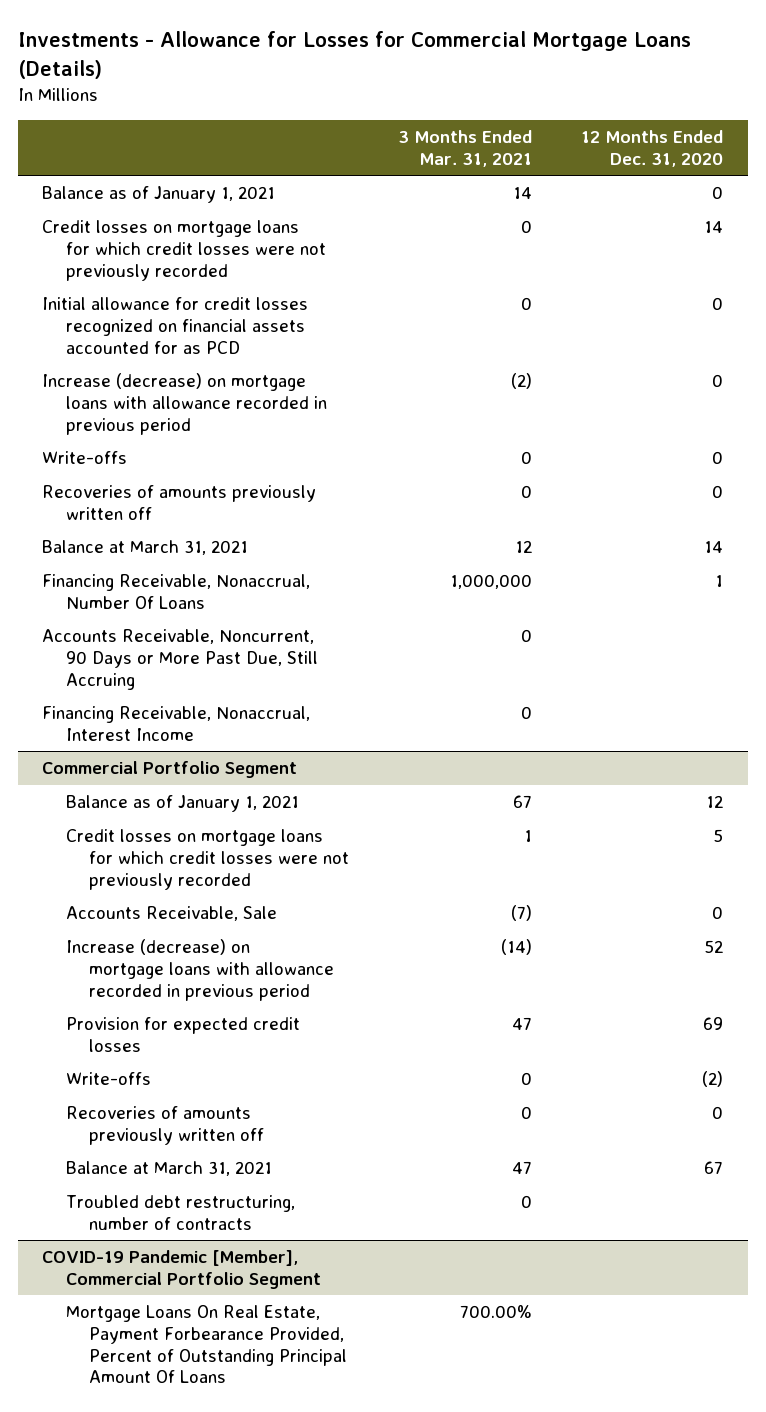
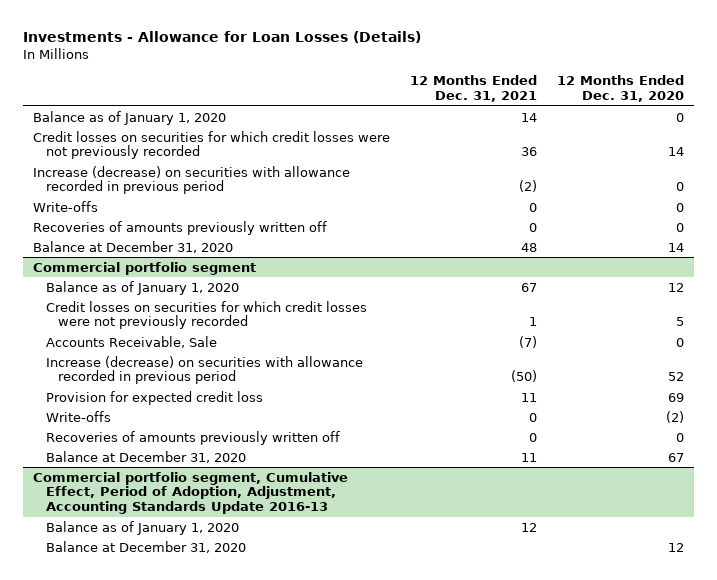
- Investments - Allowance for Losses for Commercial Mortgage Loans (Details)
+ Investments - Allowance for Loan Losses (Details)
- | 3 Months Ended Mar. 31, 2021 | 12 Months Ended Dec. 31, 2020
+ | 12 Months Ended Dec. 31, 2021 | 12 Months Ended Dec. 31, 2020
- Balance as of January 1, 2021 | 14 | 0
- Credit losses on mortgage loans for which credit losses were not previously recorded | 0 | 14
- Initial allowance for credit losses recognized on financial assets accounted for as PCD | 0 | 0
- Increase (decrease) on mortgage loans with allowance recorded in previous period | (2) | 0
+ Balance as of January 1, 2020 | 14 | 0
+ Credit losses on securities for which credit losses were not previously recorded | 36 | 14
+ Increase (decrease) on securities with allowance recorded in previous period | (2) | 0
- Balance at March 31, 2021 | 12 | 14
- Financing Receivable, Nonaccrual, Number Of Loans | 1,000,000 | 1
- Accounts Receivable, Noncurrent, 90 Days or More Past Due, Still Accruing | 0 |
- Financing Receivable, Nonaccrual, Interest Income | 0 |
- Commercial Portfolio Segment
- Balance as of January 1, 2021 | 67 | 12
- Credit losses on mortgage loans for which credit losses were not previously recorded | 1 | 5
+ Balance at December 31, 2020 | 48 | 14
+ Commercial portfolio segment
+ Balance as of January 1, 2020 | 67 | 12
+ Credit losses on securities for which credit losses were not previously recorded | 1 | 5
- Increase (decrease) on mortgage loans with allowance recorded in previous period | (14) | 52
- Provision for expected credit losses | 47 | 69
+ Increase (decrease) on securities with allowance recorded in previous period | (50) | 52
+ Provision for expected credit loss | 11 | 69
- Balance at March 31, 2021 | 47 | 67
- Troubled debt restructuring, number of contracts | 0 |
- COVID-19 Pandemic [Member], Commercial Portfolio Segment
- Mortgage Loans On Real Estate, Payment Forbearance Provided, Percent of Outstanding Principal Amount Of Loans | 700.00% |
+ Balance at December 31, 2020 | 11 | 67
+ Commercial portfolio segment, Cumulative Effect, Period of Adoption, Adjustment, Accounting Standards Update 2016-13
+ Balance as of January 1, 2020 | 12 |
+ Balance at December 31, 2020 | | 12

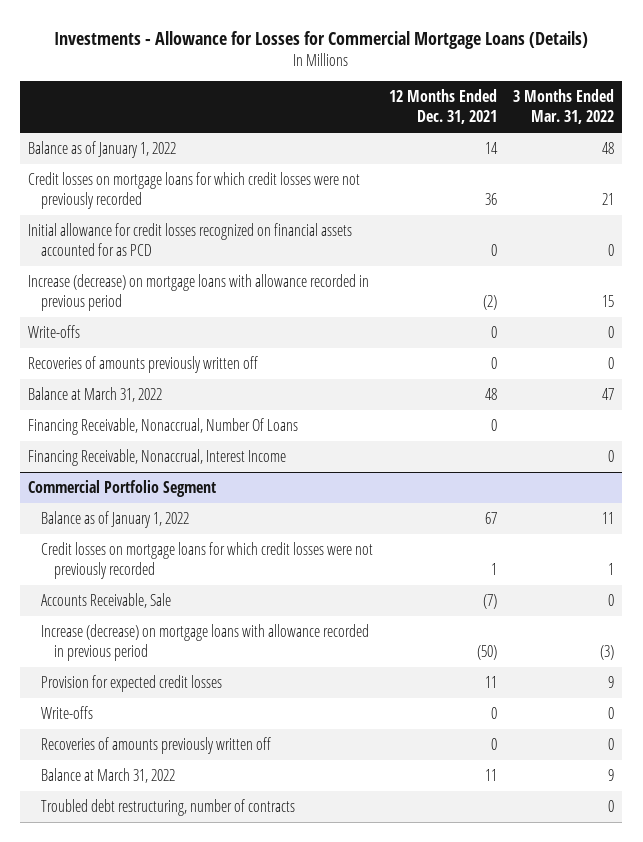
- Investments - Allowance for Loan Losses (Details)
+ Investments - Allowance for Losses for Commercial Mortgage Loans (Details)
- | 12 Months Ended Dec. 31, 2021 | 12 Months Ended Dec. 31, 2020
+ | 12 Months Ended Dec. 31, 2021 | 3 Months Ended Mar. 31, 2022
- Balance as of January 1, 2020 | 14 | 0
- Credit losses on securities for which credit losses were not previously recorded | 36 | 14
- Increase (decrease) on securities with allowance recorded in previous period | (2) | 0
+ Balance as of January 1, 2022 | 14 | 48
+ Credit losses on mortgage loans for which credit losses were not previously recorded | 36 | 21
+ Initial allowance for credit losses recognized on financial assets accounted for as PCD | 0 | 0
+ Increase (decrease) on mortgage loans with allowance recorded in previous period | (2) | 15
- Balance at December 31, 2020 | 48 | 14
- Commercial portfolio segment
- Balance as of January 1, 2020 | 67 | 12
- Credit losses on securities for which credit losses were not previously recorded | 1 | 5
+ Balance at March 31, 2022 | 48 | 47
+ Financing Receivable, Nonaccrual, Number Of Loans | 0 |
+ Financing Receivable, Nonaccrual, Interest Income | | 0
+ Commercial Portfolio Segment
+ Balance as of January 1, 2022 | 67 | 11
+ Credit losses on mortgage loans for which credit losses were not previously recorded | 1 | 1
- Increase (decrease) on securities with allowance recorded in previous period | (50) | 52
- Provision for expected credit loss | 11 | 69
+ Increase (decrease) on mortgage loans with allowance recorded in previous period | (50) | (3)
+ Provision for expected credit losses | 11 | 9
- Balance at December 31, 2020 | 11 | 67
- Commercial portfolio segment, Cumulative Effect, Period of Adoption, Adjustment, Accounting Standards Update 2016-13
- Balance as of January 1, 2020 | 12 |
- Balance at December 31, 2020 | | 12
+ Balance at March 31, 2022 | 11 | 9
+ Troubled debt restructuring, number of contracts | | 0

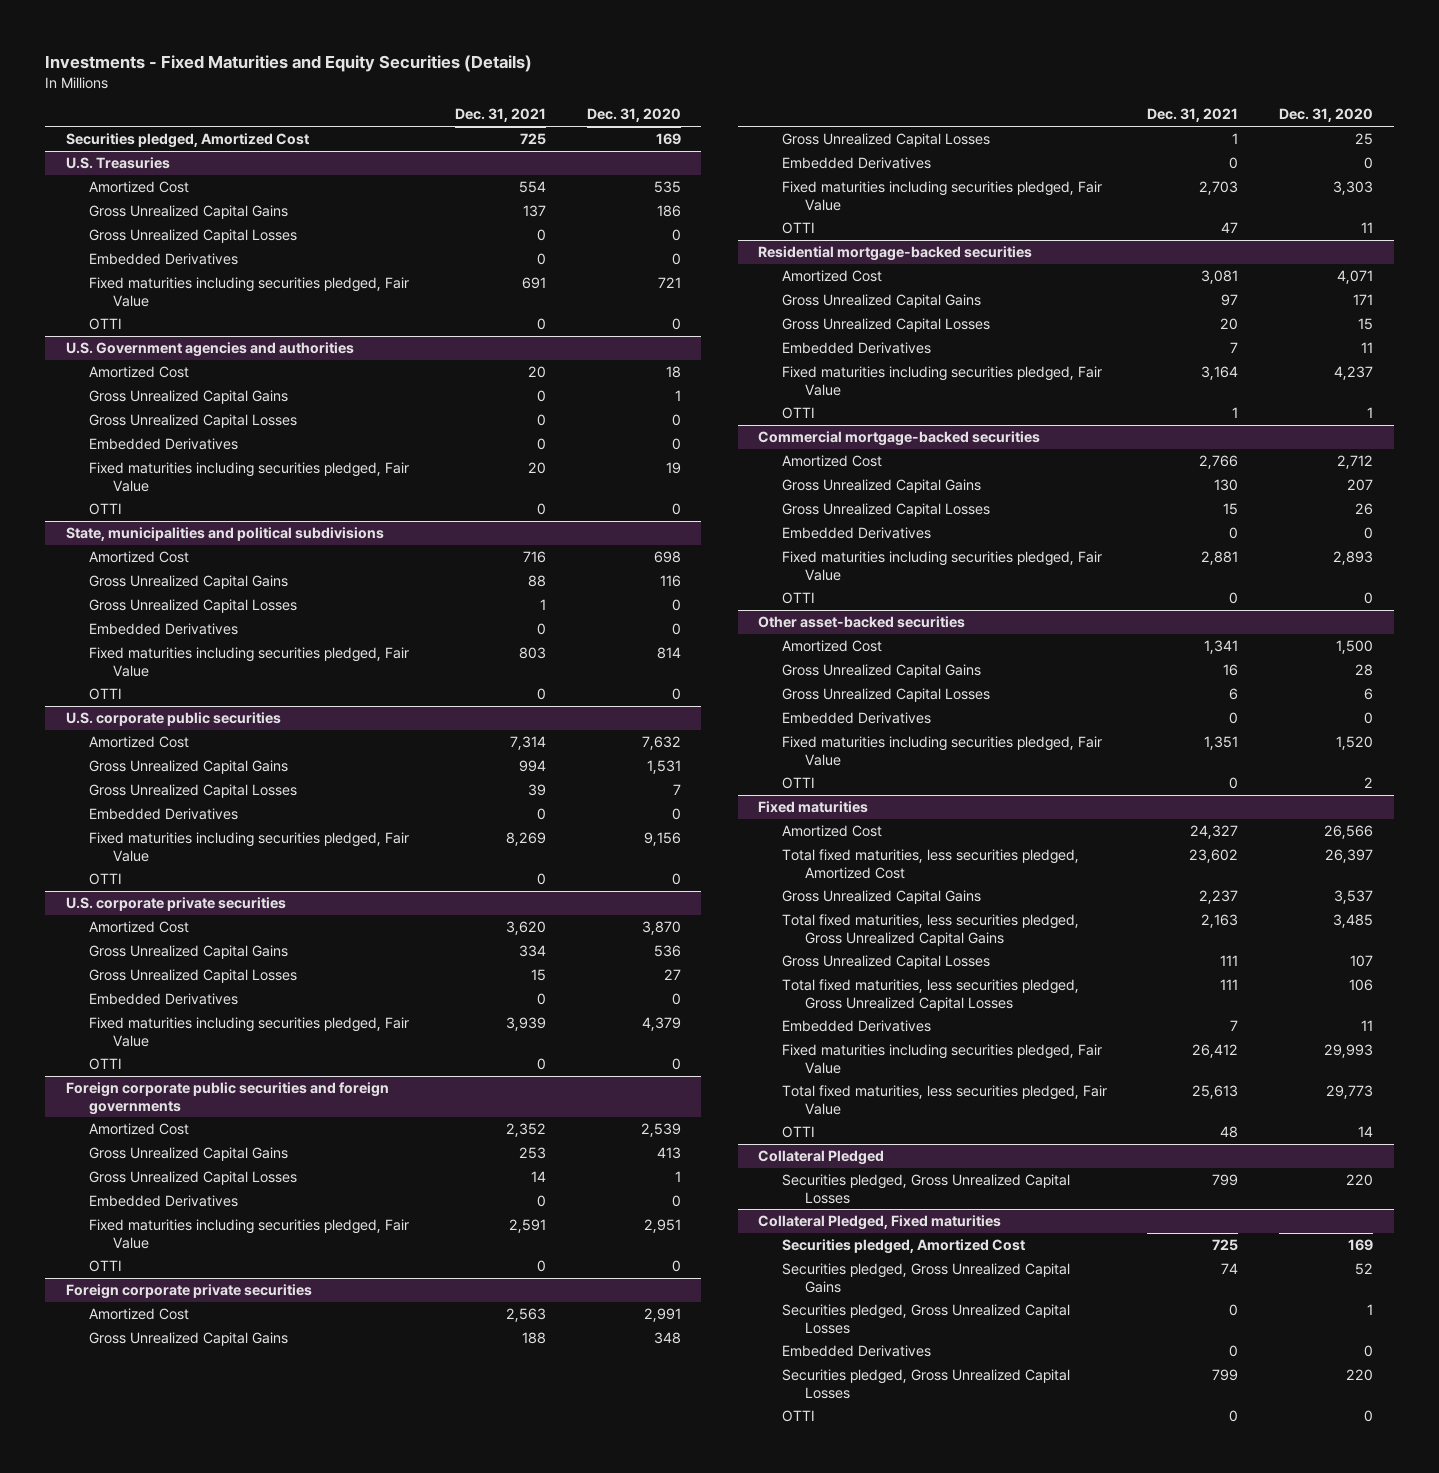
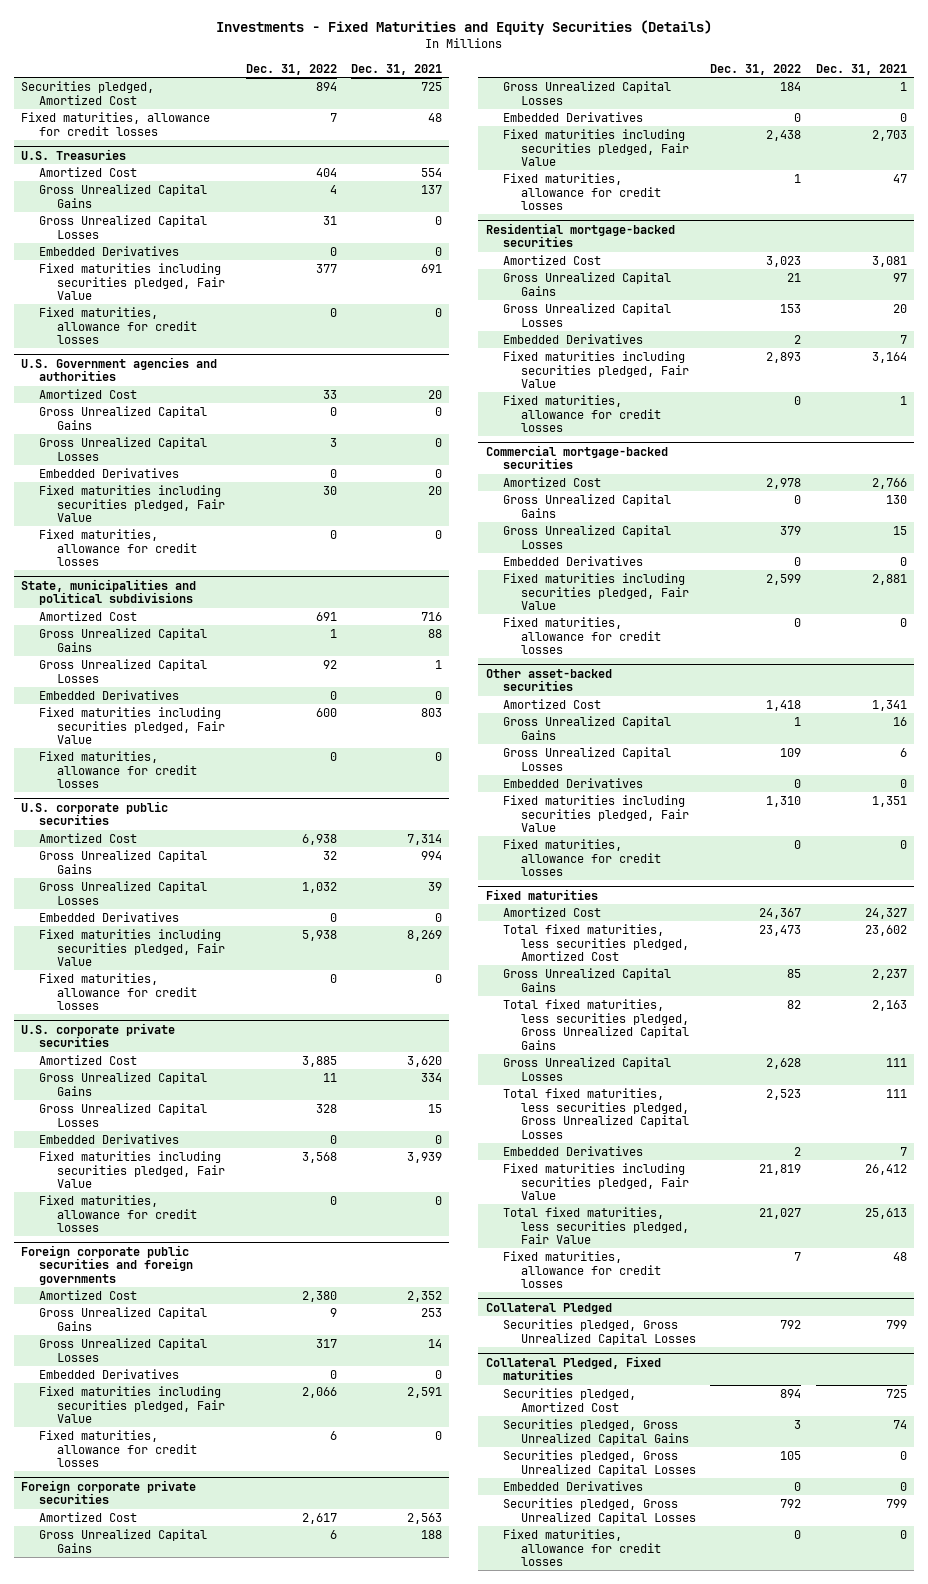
- | Dec. 31, 2021 | Dec. 31, 2020
+ | Dec. 31, 2022 | Dec. 31, 2021
+ Fixed maturities, allowance for credit losses | 7 | 48
@ U.S. Treasuries
- OTTI | 0 | 0
+ Fixed maturities, allowance for credit losses | 0 | 0
@ U.S. Government agencies and authorities
- OTTI | 0 | 0
+ Fixed maturities, allowance for credit losses | 0 | 0
@ State, municipalities and political subdivisions
- OTTI | 0 | 0
+ Fixed maturities, allowance for credit losses | 0 | 0
@ U.S. corporate public securities
- OTTI | 0 | 0
+ Fixed maturities, allowance for credit losses | 0 | 0
@ U.S. corporate private securities
- OTTI | 0 | 0
+ Fixed maturities, allowance for credit losses | 0 | 0
@ Foreign corporate public securities and foreign governments
- OTTI | 0 | 0
+ Fixed maturities, allowance for credit losses | 6 | 0
@ Foreign corporate private securities
- OTTI | 47 | 11
+ Fixed maturities, allowance for credit losses | 1 | 47
@ Residential mortgage-backed securities
- OTTI | 1 | 1
+ Fixed maturities, allowance for credit losses | 0 | 1
@ Commercial mortgage-backed securities
- OTTI | 0 | 0
+ Fixed maturities, allowance for credit losses | 0 | 0
@ Other asset-backed securities
- OTTI | 0 | 2
+ Fixed maturities, allowance for credit losses | 0 | 0
@ Fixed maturities
- OTTI | 48 | 14
+ Fixed maturities, allowance for credit losses | 7 | 48
@ Collateral Pledged, Fixed maturities
- OTTI | 0 | 0
+ Fixed maturities, allowance for credit losses | 0 | 0

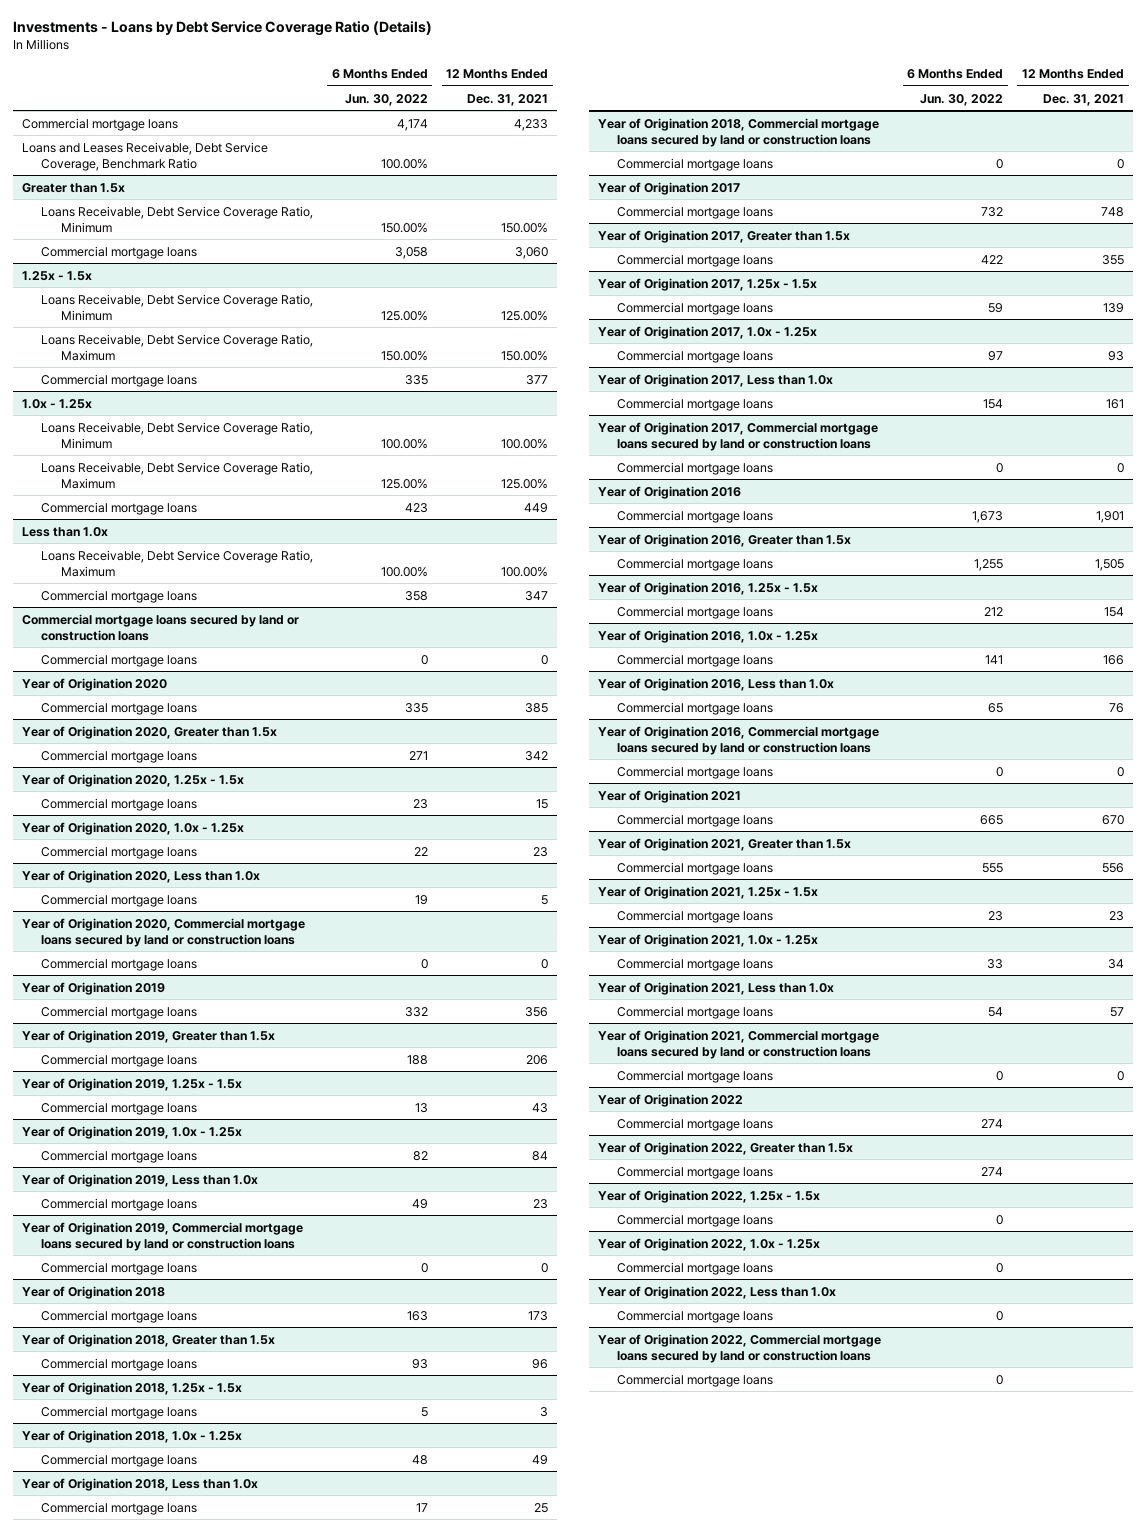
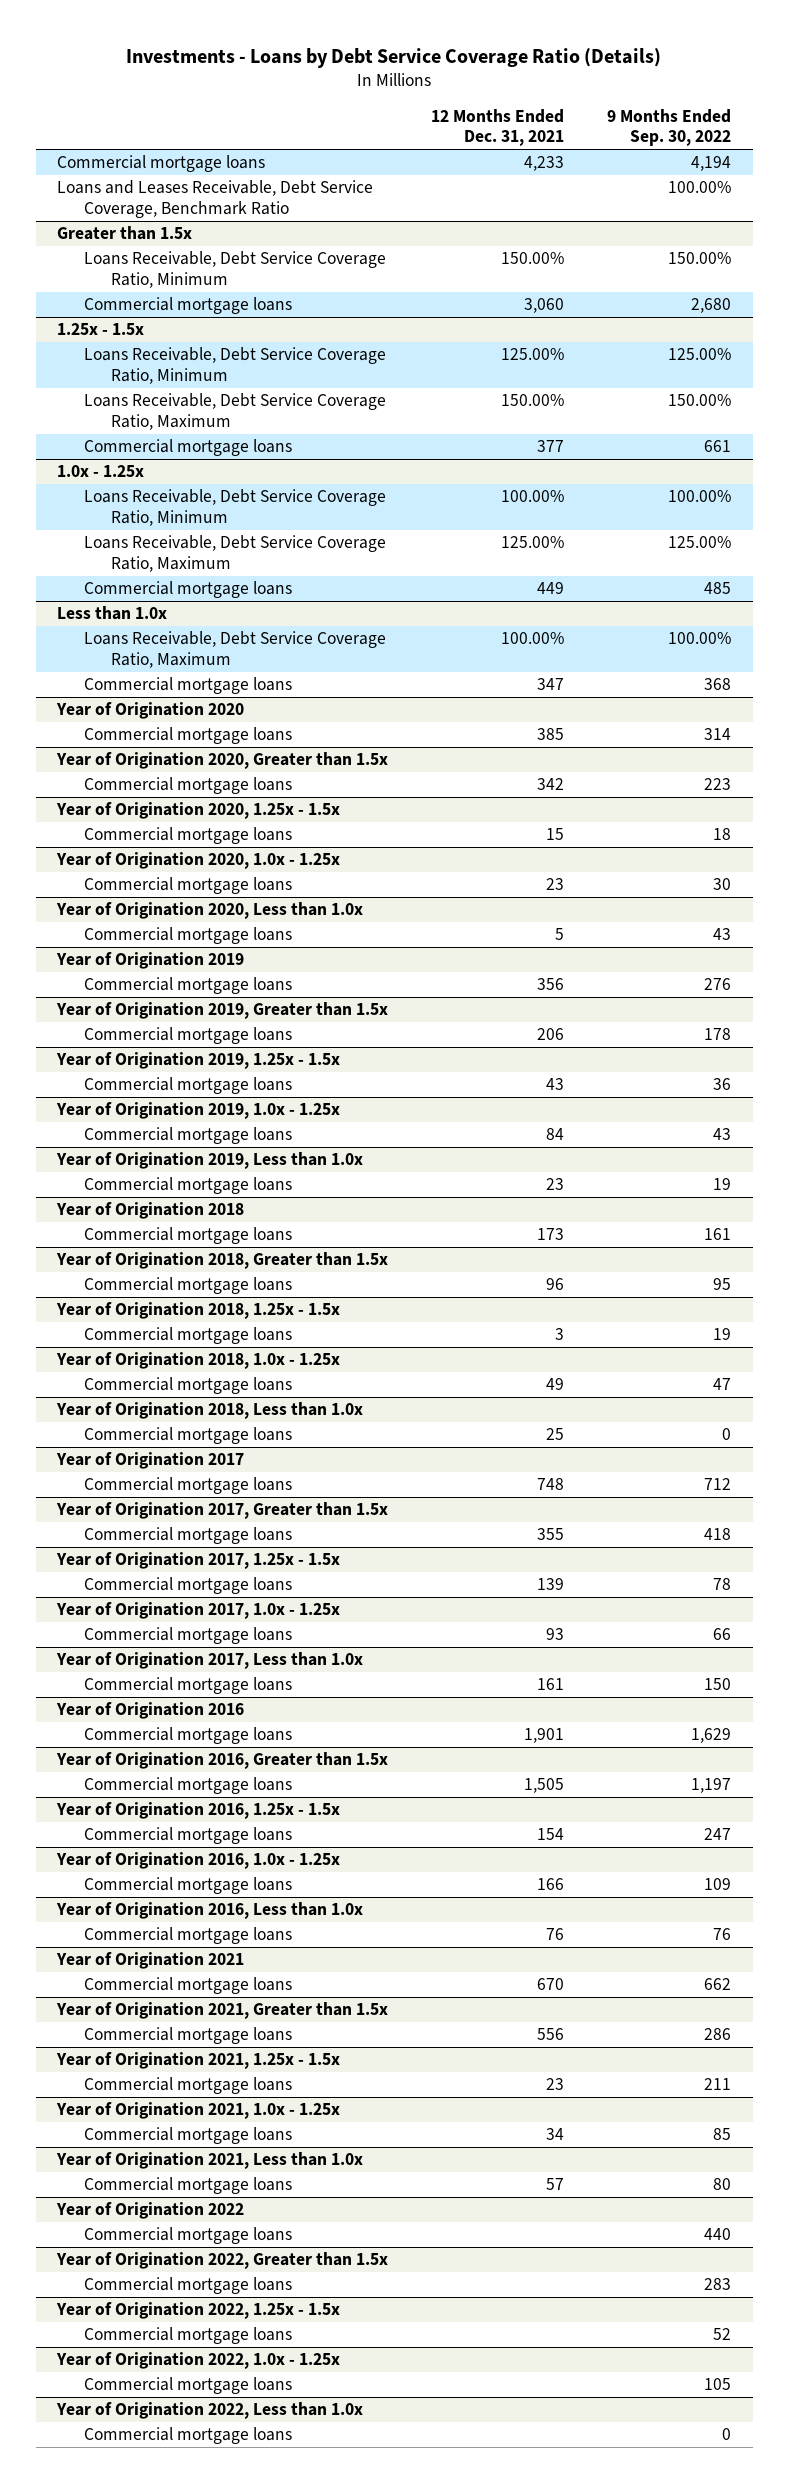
- | 6 Months Ended Jun. 30, 2022 | 12 Months Ended Dec. 31, 2021
+ | 12 Months Ended Dec. 31, 2021 | 9 Months Ended Sep. 30, 2022
- Commercial mortgage loans secured by land or construction loans
- Commercial mortgage loans | 0 | 0
- Year of Origination 2020, Commercial mortgage loans secured by land or construction loans
- Commercial mortgage loans | 0 | 0
- Year of Origination 2019, Commercial mortgage loans secured by land or construction loans
- Commercial mortgage loans | 0 | 0
- Year of Origination 2018, Commercial mortgage loans secured by land or construction loans
- Commercial mortgage loans | 0 | 0
- Year of Origination 2017, Commercial mortgage loans secured by land or construction loans
- Commercial mortgage loans | 0 | 0
- Year of Origination 2016, Commercial mortgage loans secured by land or construction loans
- Commercial mortgage loans | 0 | 0
- Year of Origination 2021, Commercial mortgage loans secured by land or construction loans
- Commercial mortgage loans | 0 | 0
- Year of Origination 2022, Commercial mortgage loans secured by land or construction loans
- Commercial mortgage loans | 0 |

